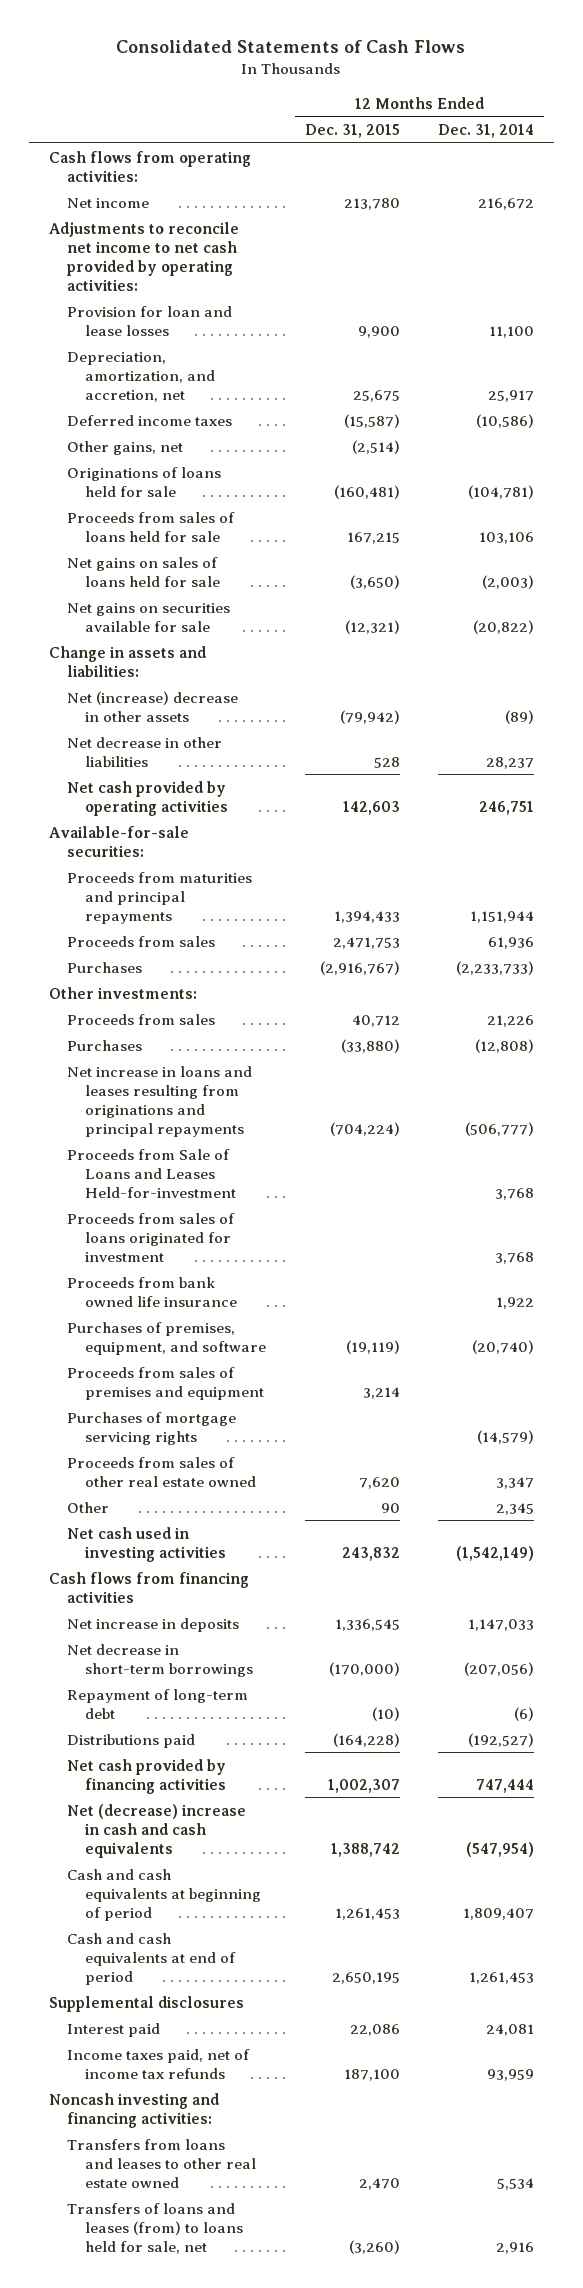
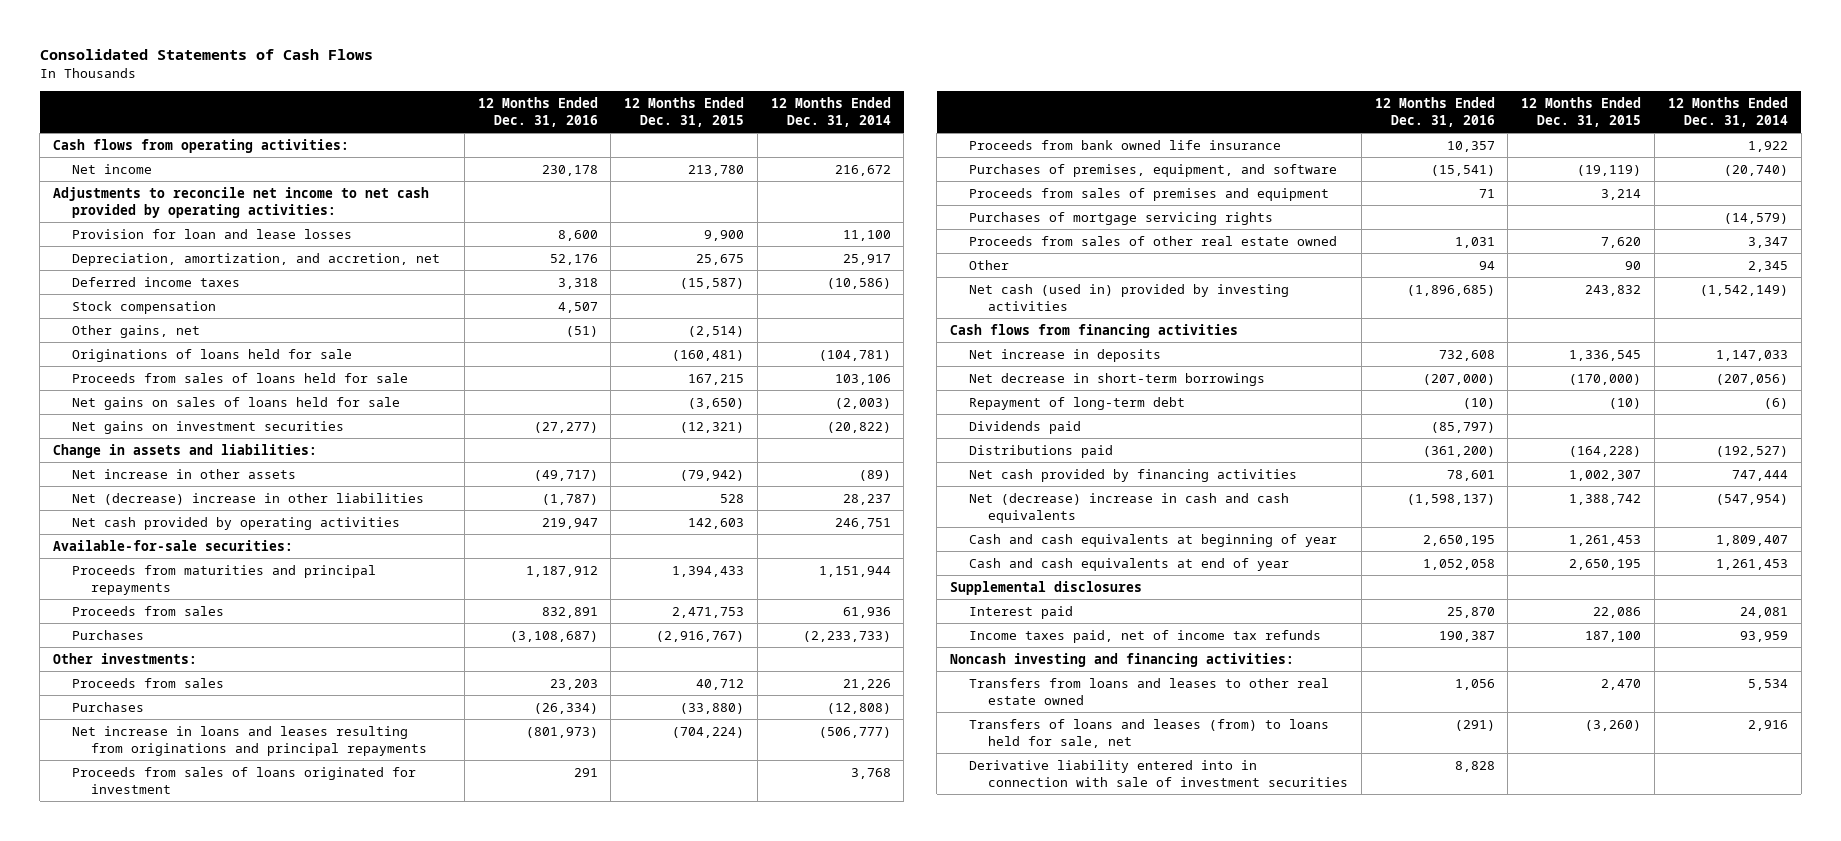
- | 12 Months Ended Dec. 31, 2015 | 12 Months Ended Dec. 31, 2014
+ | 12 Months Ended Dec. 31, 2016 | 12 Months Ended Dec. 31, 2015 | 12 Months Ended Dec. 31, 2014
+ Stock compensation | 4,507 | |
- Net gains on securities available for sale | (12,321) | (20,822)
+ Net gains on investment securities | (27,277) | (12,321) | (20,822)
- Net (increase) decrease in other assets | (79,942) | (89)
- Net decrease in other liabilities | 528 | 28,237
+ Net increase in other assets | (49,717) | (79,942) | (89)
+ Net (decrease) increase in other liabilities | (1,787) | 528 | 28,237
- Proceeds from Sale of Loans and Leases Held-for-investment | | 3,768
- Net cash used in investing activities | 243,832 | (1,542,149)
+ Net cash (used in) provided by investing activities | (1,896,685) | 243,832 | (1,542,149)
+ Dividends paid | (85,797) | |
- Cash and cash equivalents at beginning of period | 1,261,453 | 1,809,407
- Cash and cash equivalents at end of period | 2,650,195 | 1,261,453
+ Cash and cash equivalents at beginning of year | 2,650,195 | 1,261,453 | 1,809,407
+ Cash and cash equivalents at end of year | 1,052,058 | 2,650,195 | 1,261,453
+ Derivative liability entered into in connection with sale of investment securities | 8,828 | |

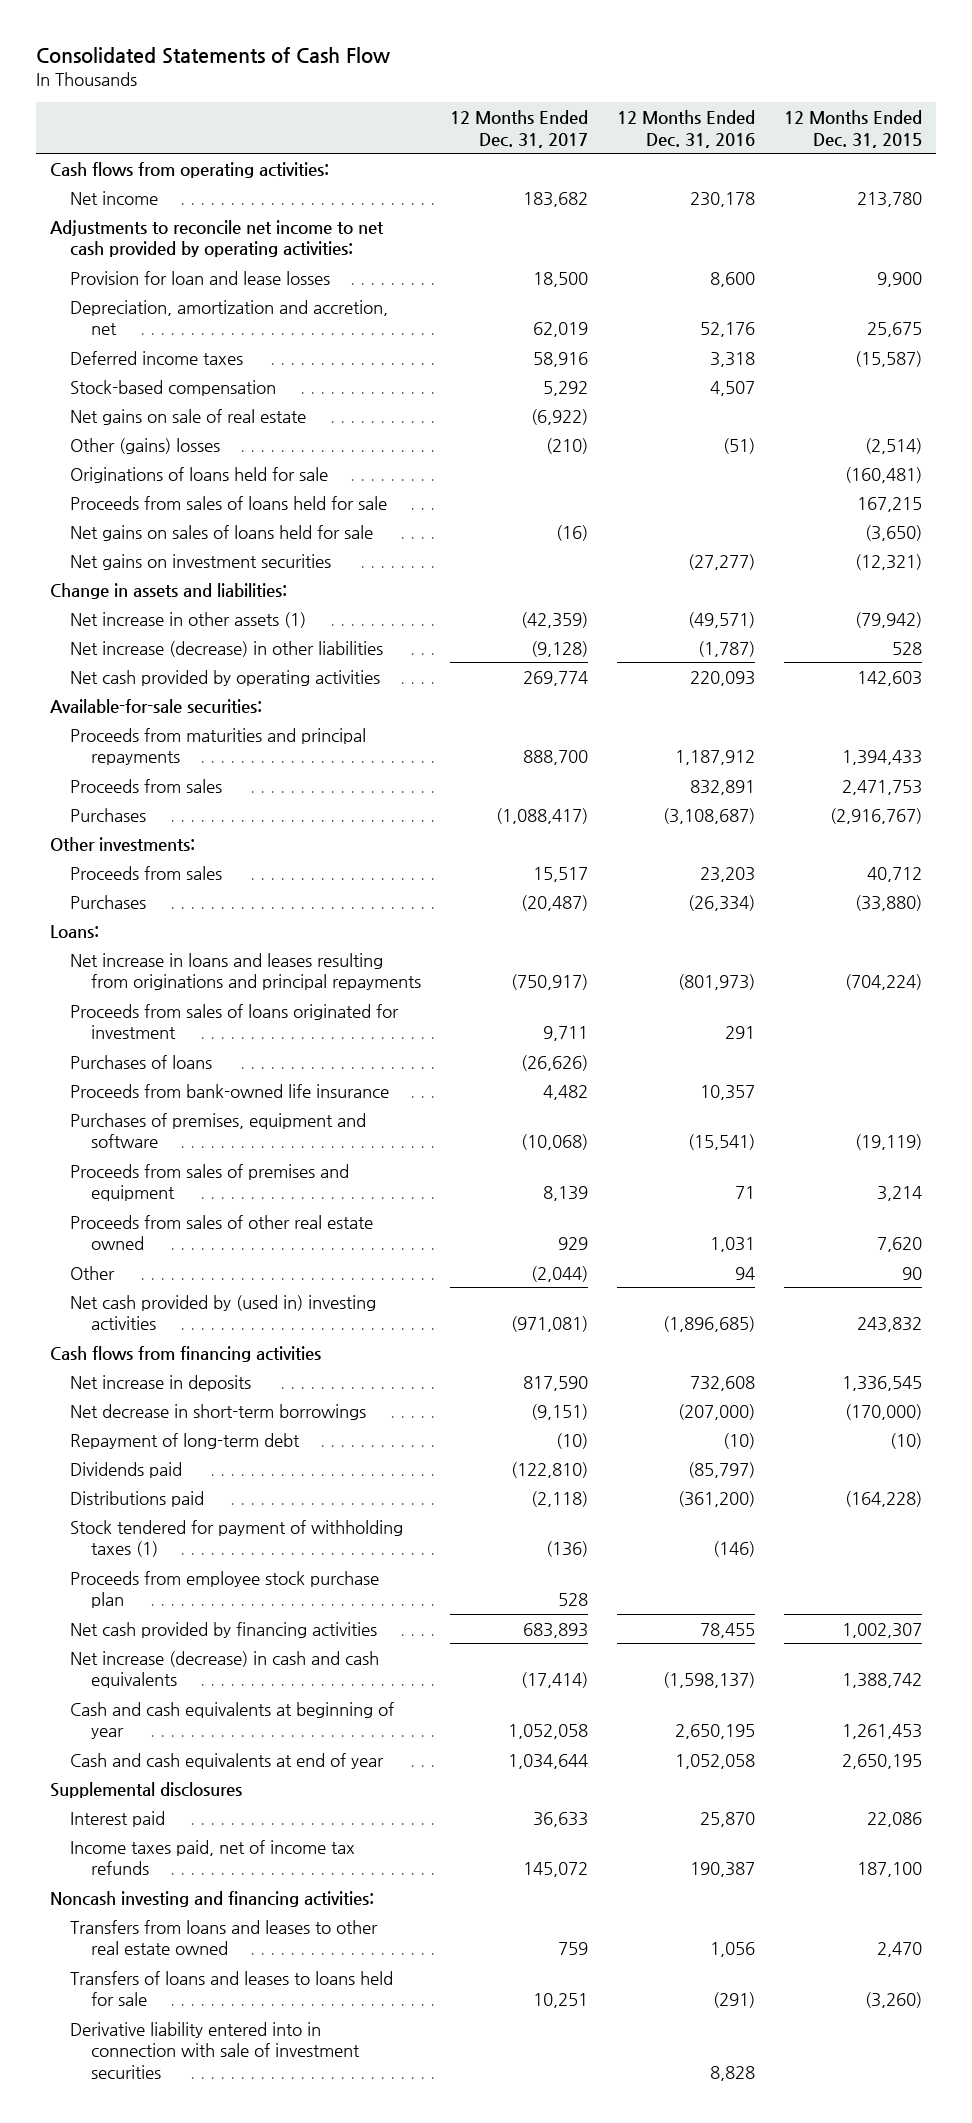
- Consolidated Statements of Cash Flows
+ Consolidated Statements of Cash Flow
- | 12 Months Ended Dec. 31, 2016 | 12 Months Ended Dec. 31, 2015 | 12 Months Ended Dec. 31, 2014
+ | 12 Months Ended Dec. 31, 2017 | 12 Months Ended Dec. 31, 2016 | 12 Months Ended Dec. 31, 2015
- Depreciation, amortization, and accretion, net | 52,176 | 25,675 | 25,917
+ Depreciation, amortization and accretion, net | 62,019 | 52,176 | 25,675
- Stock compensation | 4,507 | |
- Other gains, net | (51) | (2,514) |
+ Stock-based compensation | 5,292 | 4,507 |
+ Net gains on sale of real estate | (6,922) | |
+ Other (gains) losses | (210) | (51) | (2,514)
- Net increase in other assets | (49,717) | (79,942) | (89)
- Net (decrease) increase in other liabilities | (1,787) | 528 | 28,237
- Net cash provided by operating activities | 219,947 | 142,603 | 246,751
+ Net increase in other assets (1) | (42,359) | (49,571) | (79,942)
+ Net increase (decrease) in other liabilities | (9,128) | (1,787) | 528
+ Net cash provided by operating activities | 269,774 | 220,093 | 142,603
+ Loans:
- Proceeds from bank owned life insurance | 10,357 | | 1,922
- Purchases of premises, equipment, and software | (15,541) | (19,119) | (20,740)
+ Purchases of loans | (26,626) | |
+ Proceeds from bank-owned life insurance | 4,482 | 10,357 |
+ Purchases of premises, equipment and software | (10,068) | (15,541) | (19,119)
- Purchases of mortgage servicing rights | | | (14,579)
- Net cash (used in) provided by investing activities | (1,896,685) | 243,832 | (1,542,149)
+ Net cash provided by (used in) investing activities | (971,081) | (1,896,685) | 243,832
- Net cash provided by financing activities | 78,601 | 1,002,307 | 747,444
- Net (decrease) increase in cash and cash equivalents | (1,598,137) | 1,388,742 | (547,954)
+ Stock tendered for payment of withholding taxes (1) | (136) | (146) |
+ Proceeds from employee stock purchase plan | 528 | |
+ Net cash provided by financing activities | 683,893 | 78,455 | 1,002,307
+ Net increase (decrease) in cash and cash equivalents | (17,414) | (1,598,137) | 1,388,742
- Transfers of loans and leases (from) to loans held for sale, net | (291) | (3,260) | 2,916
+ Transfers of loans and leases to loans held for sale | 10,251 | (291) | (3,260)

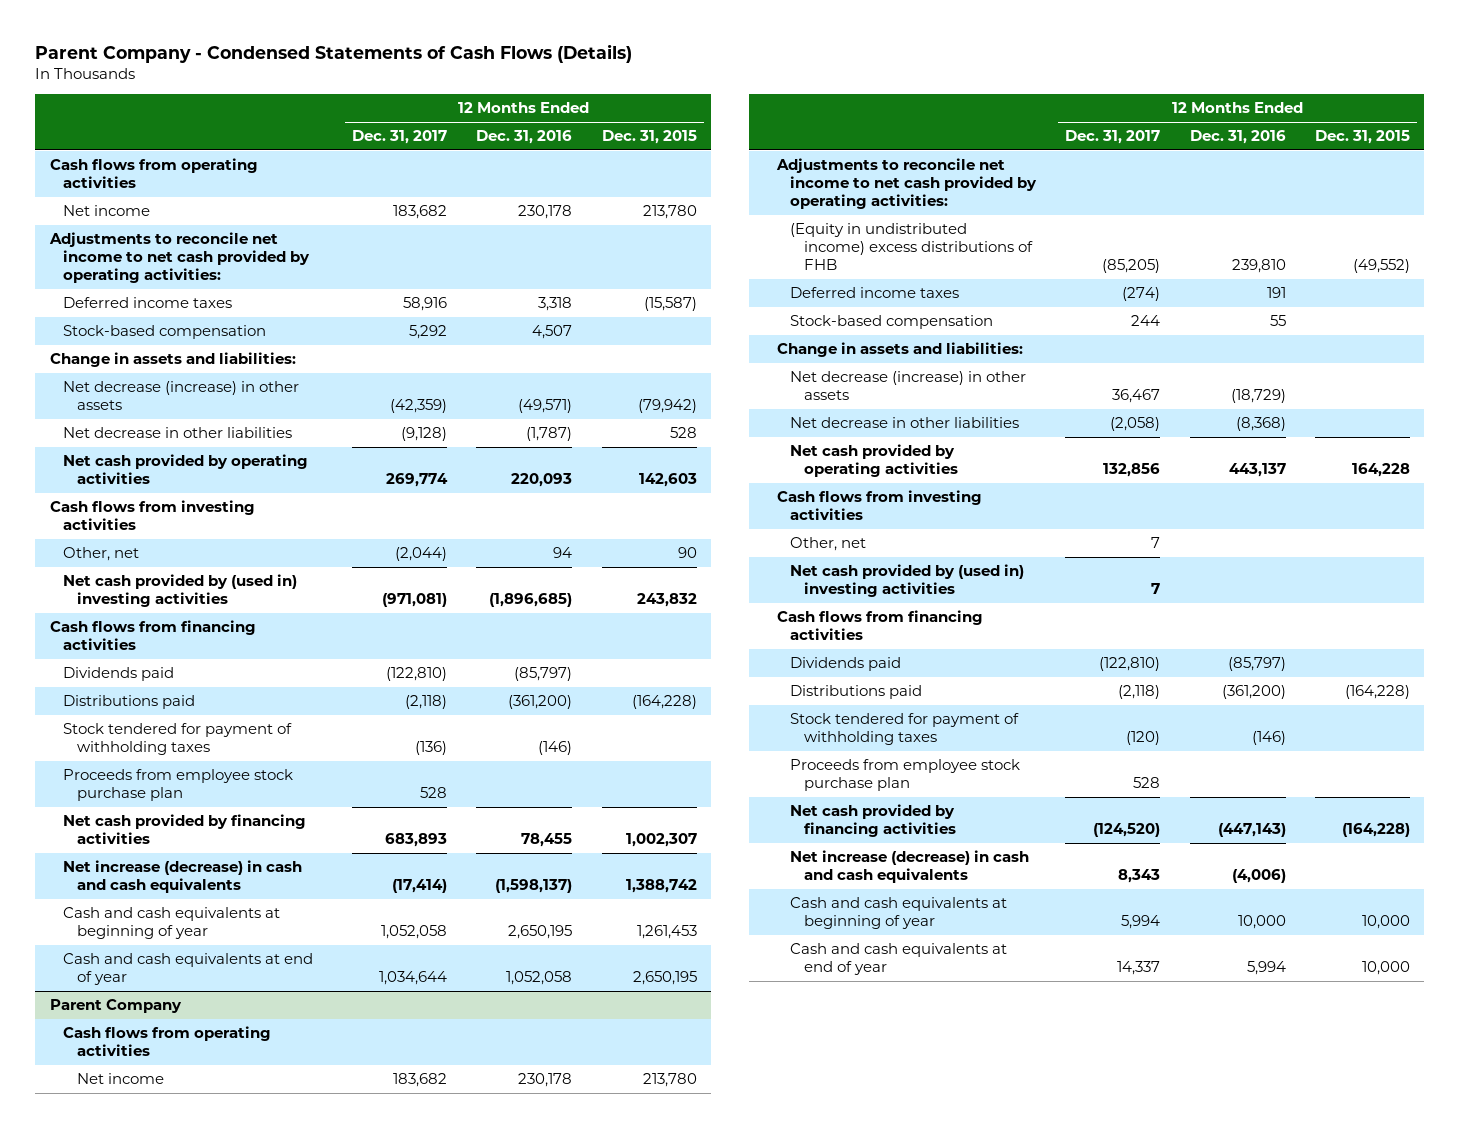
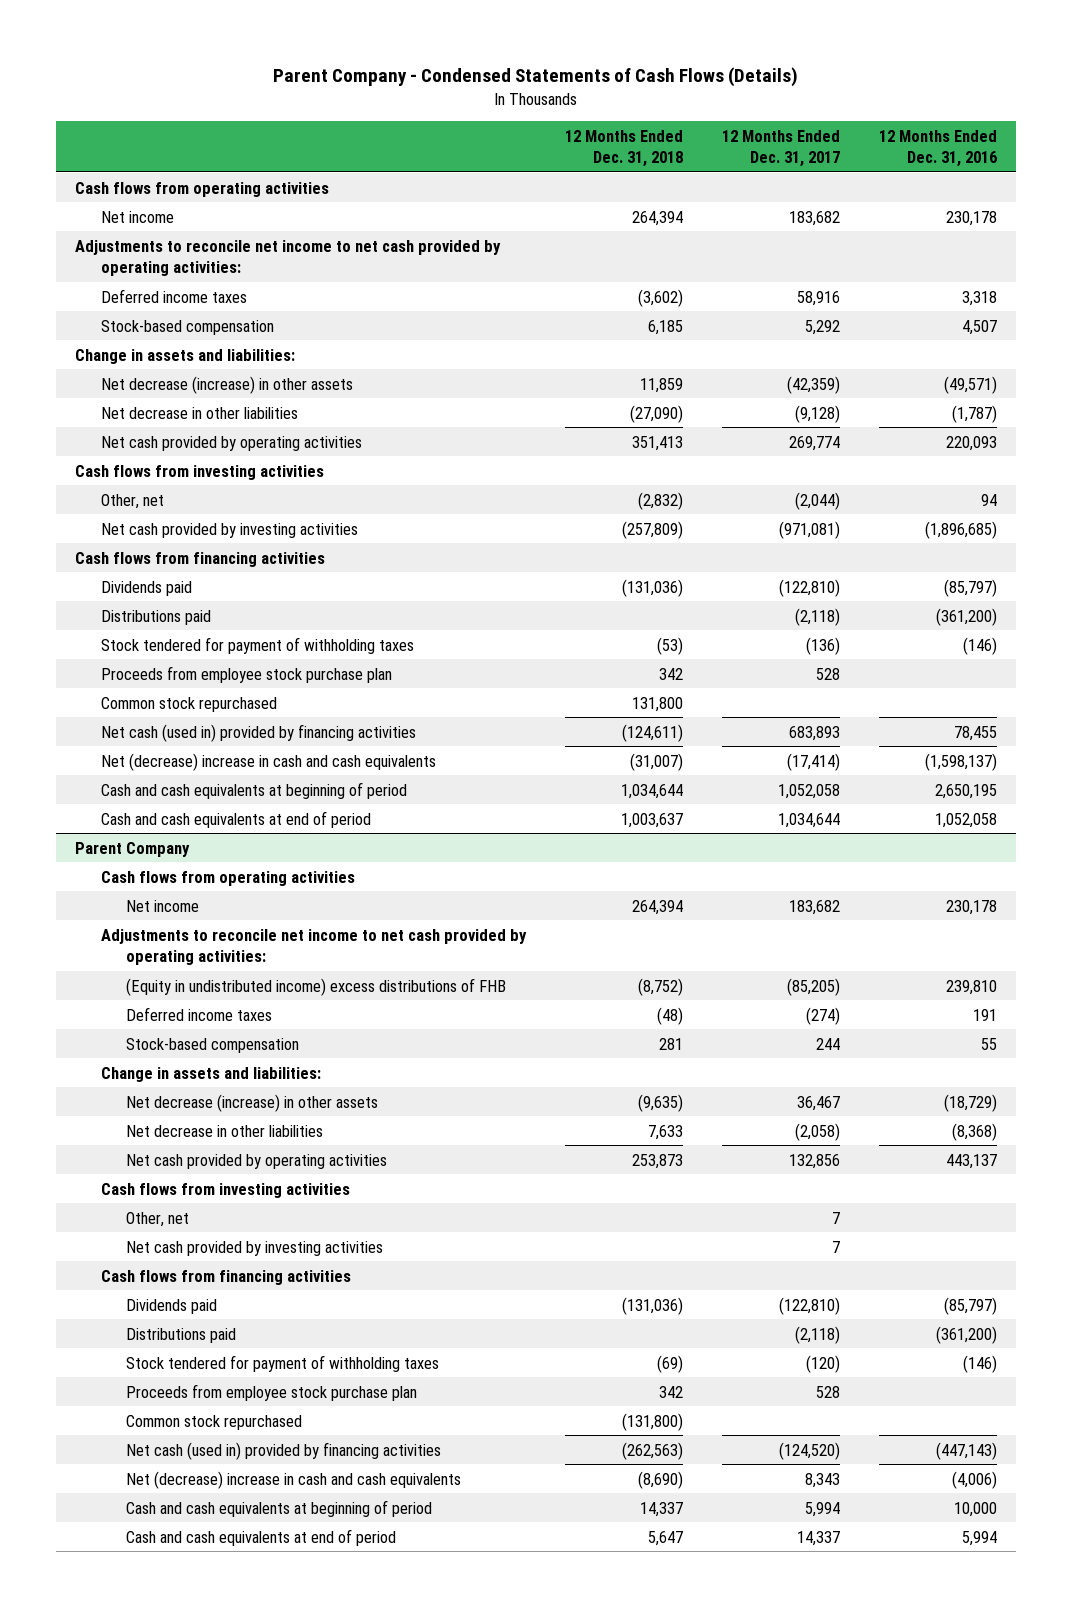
- | 12 Months Ended Dec. 31, 2017 | 12 Months Ended Dec. 31, 2016 | 12 Months Ended Dec. 31, 2015
+ | 12 Months Ended Dec. 31, 2018 | 12 Months Ended Dec. 31, 2017 | 12 Months Ended Dec. 31, 2016
- Net cash provided by (used in) investing activities | (971,081) | (1,896,685) | 243,832
+ Net cash provided by investing activities | (257,809) | (971,081) | (1,896,685)
- Net cash provided by financing activities | 683,893 | 78,455 | 1,002,307
- Net increase (decrease) in cash and cash equivalents | (17,414) | (1,598,137) | 1,388,742
- Cash and cash equivalents at beginning of year | 1,052,058 | 2,650,195 | 1,261,453
- Cash and cash equivalents at end of year | 1,034,644 | 1,052,058 | 2,650,195
+ Common stock repurchased | 131,800 | |
+ Net cash (used in) provided by financing activities | (124,611) | 683,893 | 78,455
+ Net (decrease) increase in cash and cash equivalents | (31,007) | (17,414) | (1,598,137)
+ Cash and cash equivalents at beginning of period | 1,034,644 | 1,052,058 | 2,650,195
+ Cash and cash equivalents at end of period | 1,003,637 | 1,034,644 | 1,052,058
@ Parent Company
- Net cash provided by (used in) investing activities | 7 | |
+ Net cash provided by investing activities | | 7 |
- Net cash provided by financing activities | (124,520) | (447,143) | (164,228)
- Net increase (decrease) in cash and cash equivalents | 8,343 | (4,006) |
- Cash and cash equivalents at beginning of year | 5,994 | 10,000 | 10,000
- Cash and cash equivalents at end of year | 14,337 | 5,994 | 10,000
+ Common stock repurchased | (131,800) | |
+ Net cash (used in) provided by financing activities | (262,563) | (124,520) | (447,143)
+ Net (decrease) increase in cash and cash equivalents | (8,690) | 8,343 | (4,006)
+ Cash and cash equivalents at beginning of period | 14,337 | 5,994 | 10,000
+ Cash and cash equivalents at end of period | 5,647 | 14,337 | 5,994

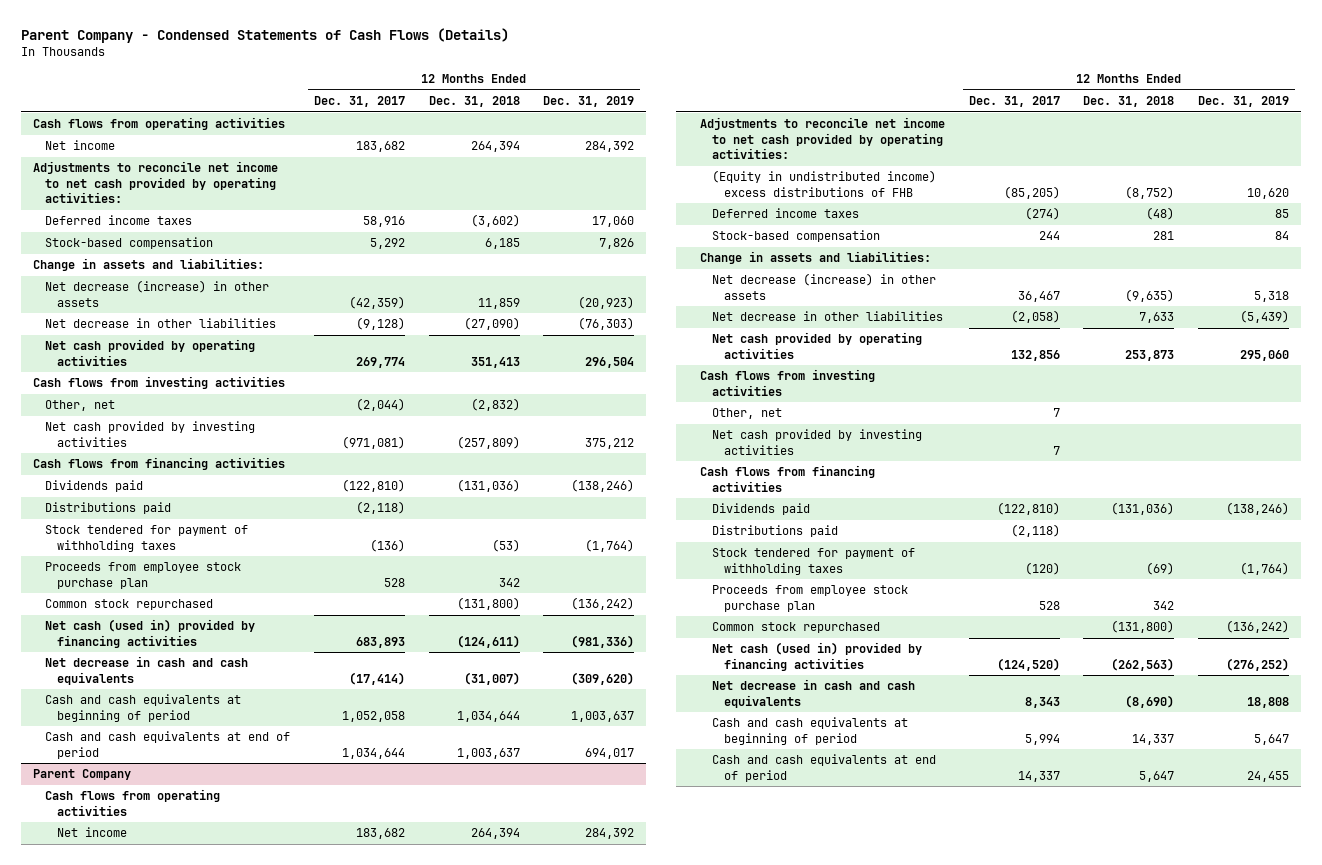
- | 12 Months Ended Dec. 31, 2018 | 12 Months Ended Dec. 31, 2017 | 12 Months Ended Dec. 31, 2016
+ | 12 Months Ended Dec. 31, 2017 | 12 Months Ended Dec. 31, 2018 | 12 Months Ended Dec. 31, 2019
- Common stock repurchased | 131,800 | |
+ Common stock repurchased | | (131,800) | (136,242)
- Net (decrease) increase in cash and cash equivalents | (31,007) | (17,414) | (1,598,137)
+ Net decrease in cash and cash equivalents | (17,414) | (31,007) | (309,620)
@ Parent Company
- Net (decrease) increase in cash and cash equivalents | (8,690) | 8,343 | (4,006)
+ Net decrease in cash and cash equivalents | 8,343 | (8,690) | 18,808

